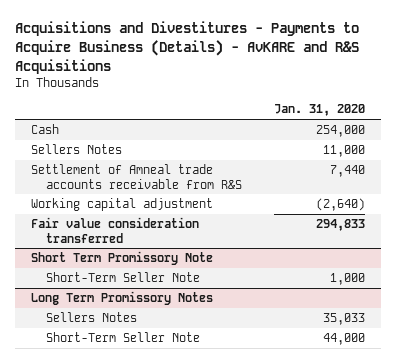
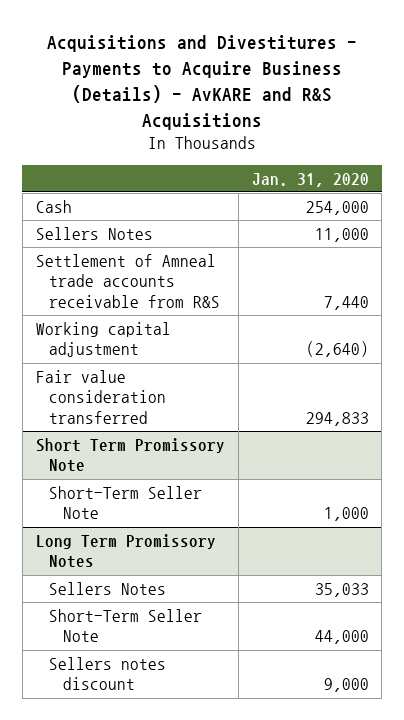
@ Long Term Promissory Notes
+ Sellers notes discount | 9,000

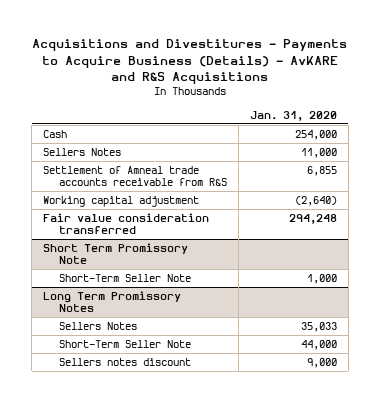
- Settlement of Amneal trade accounts receivable from R&S | 7,440
+ Settlement of Amneal trade accounts receivable from R&S | 6,855
- Fair value consideration transferred | 294,833
+ Fair value consideration transferred | 294,248

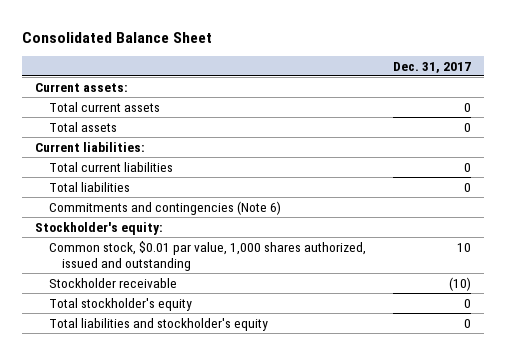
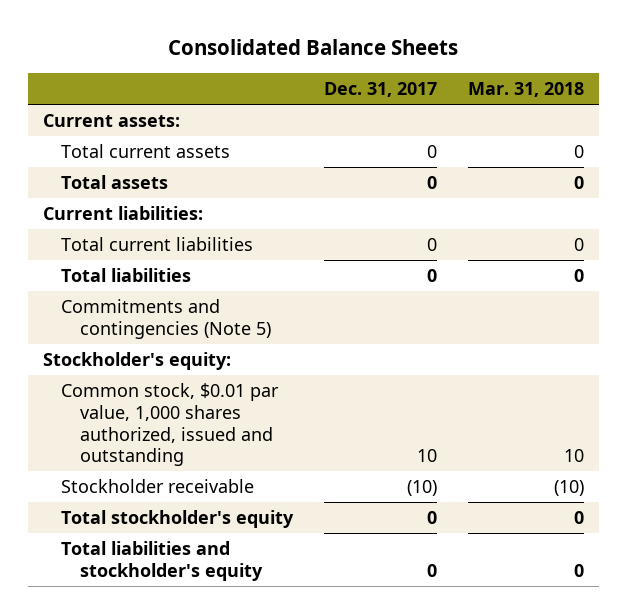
- Consolidated Balance Sheet
+ Consolidated Balance Sheets
- | Dec. 31, 2017
+ | Dec. 31, 2017 | Mar. 31, 2018
- Commitments and contingencies (Note 6)
+ Commitments and contingencies (Note 5)

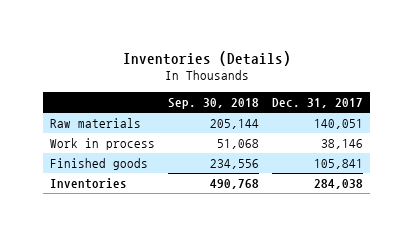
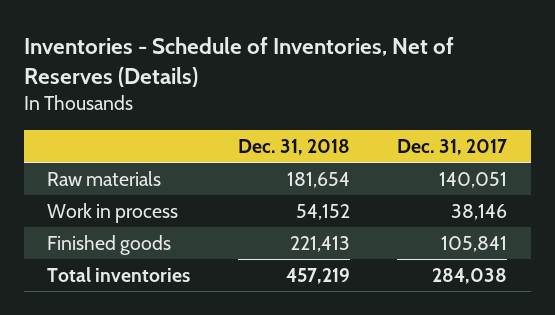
- Inventories (Details)
+ Inventories - Schedule of Inventories, Net of Reserves (Details)
- | Sep. 30, 2018 | Dec. 31, 2017
+ | Dec. 31, 2018 | Dec. 31, 2017
- Inventories | 490,768 | 284,038
+ Total inventories | 457,219 | 284,038

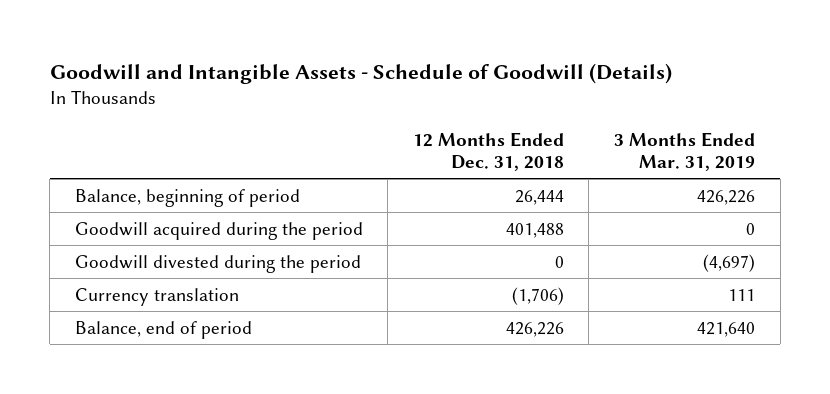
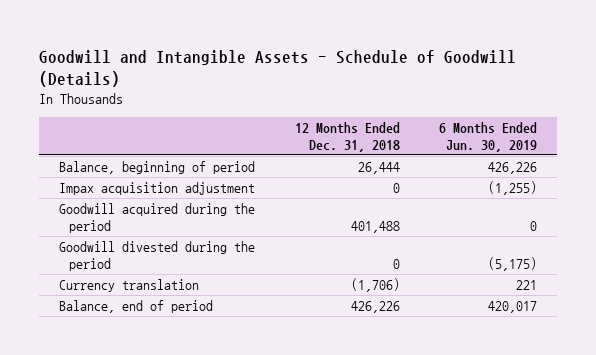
- | 12 Months Ended Dec. 31, 2018 | 3 Months Ended Mar. 31, 2019
+ | 12 Months Ended Dec. 31, 2018 | 6 Months Ended Jun. 30, 2019
+ Impax acquisition adjustment | 0 | (1,255)

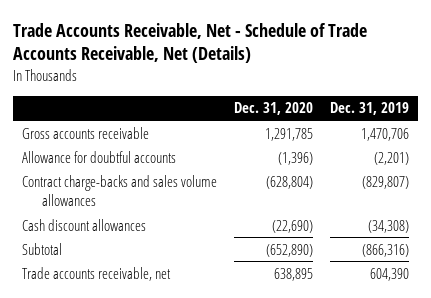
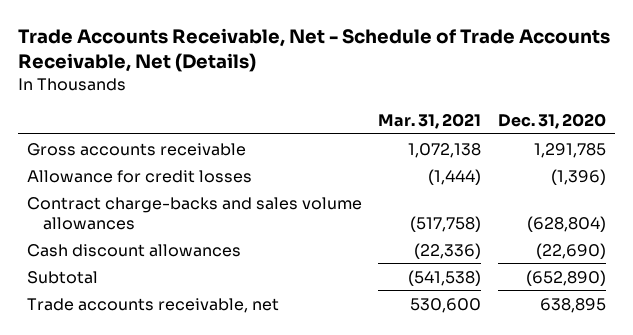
- | Dec. 31, 2020 | Dec. 31, 2019
+ | Mar. 31, 2021 | Dec. 31, 2020
- Allowance for doubtful accounts | (1,396) | (2,201)
+ Allowance for credit losses | (1,444) | (1,396)

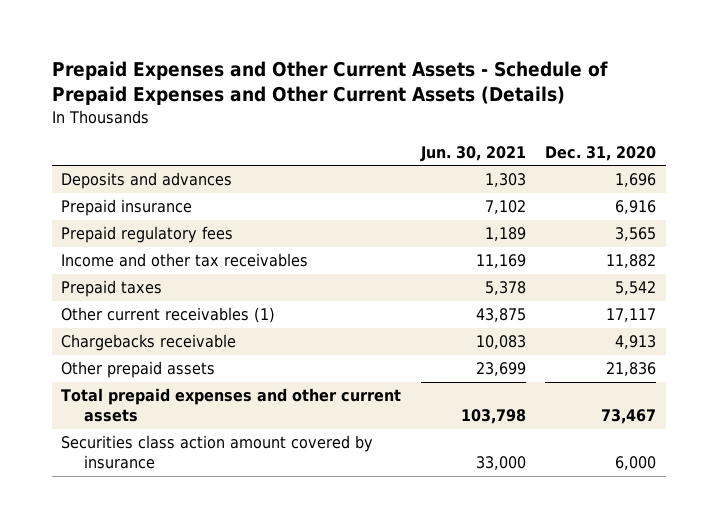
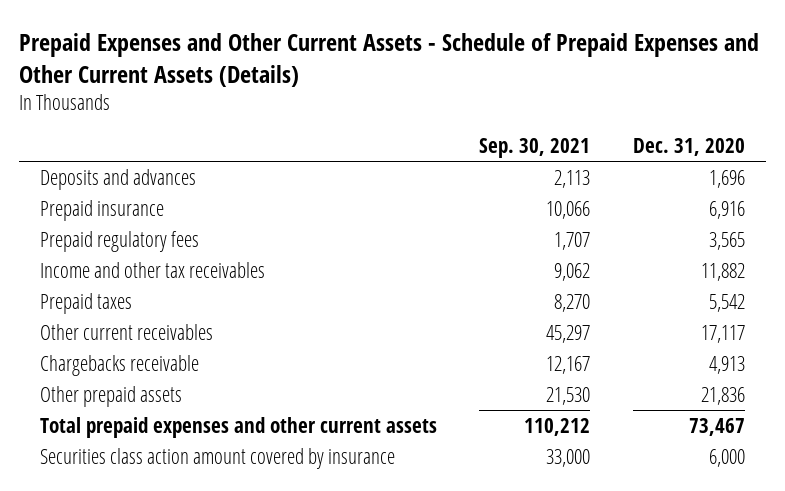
- | Jun. 30, 2021 | Dec. 31, 2020
+ | Sep. 30, 2021 | Dec. 31, 2020
- Other current receivables (1) | 43,875 | 17,117
+ Other current receivables | 45,297 | 17,117

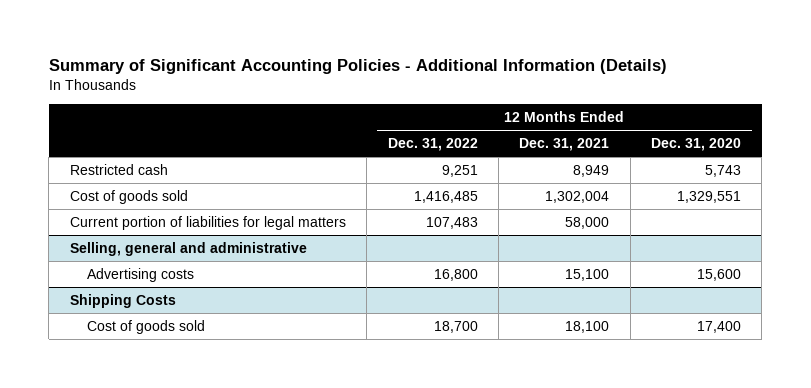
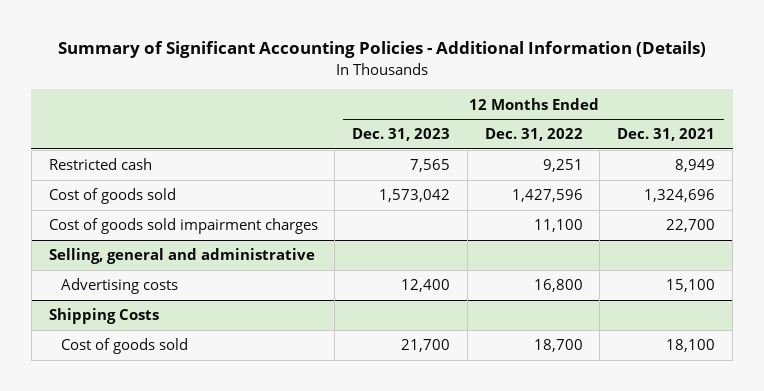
- | 12 Months Ended Dec. 31, 2022 | 12 Months Ended Dec. 31, 2021 | 12 Months Ended Dec. 31, 2020
+ | 12 Months Ended Dec. 31, 2023 | 12 Months Ended Dec. 31, 2022 | 12 Months Ended Dec. 31, 2021
- Cost of goods sold | 1,416,485 | 1,302,004 | 1,329,551
- Current portion of liabilities for legal matters | 107,483 | 58,000 |
+ Cost of goods sold | 1,573,042 | 1,427,596 | 1,324,696
+ Cost of goods sold impairment charges | | 11,100 | 22,700

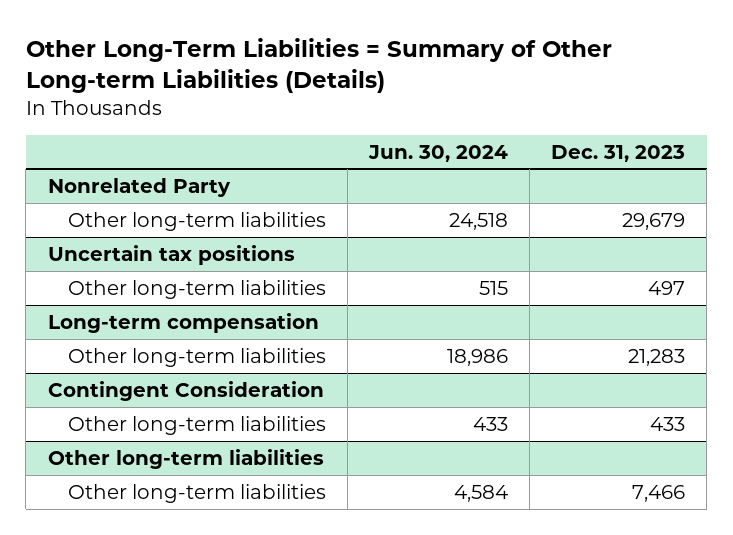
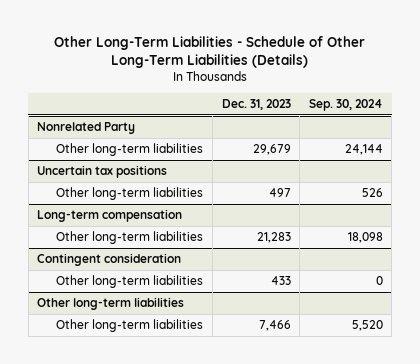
- Other Long-Term Liabilities = Summary of Other Long-term Liabilities (Details)
+ Other Long-Term Liabilities - Schedule of Other Long-Term Liabilities (Details)
- | Jun. 30, 2024 | Dec. 31, 2023
+ | Dec. 31, 2023 | Sep. 30, 2024
- Contingent Consideration
+ Contingent consideration

